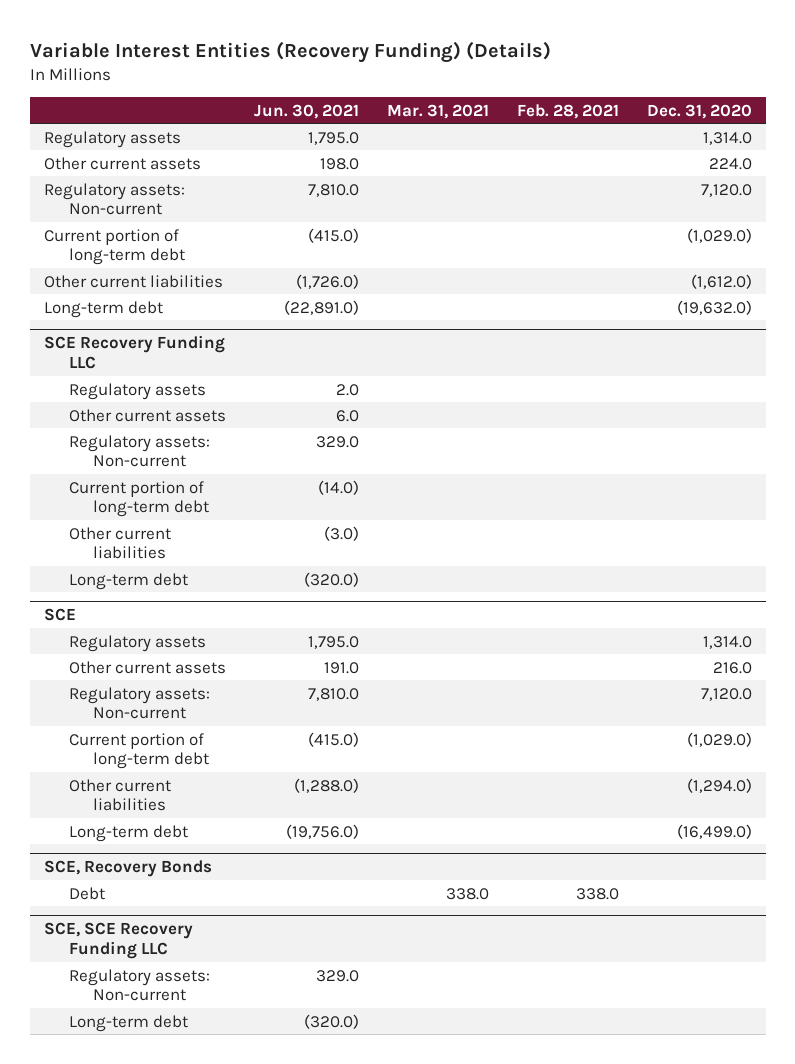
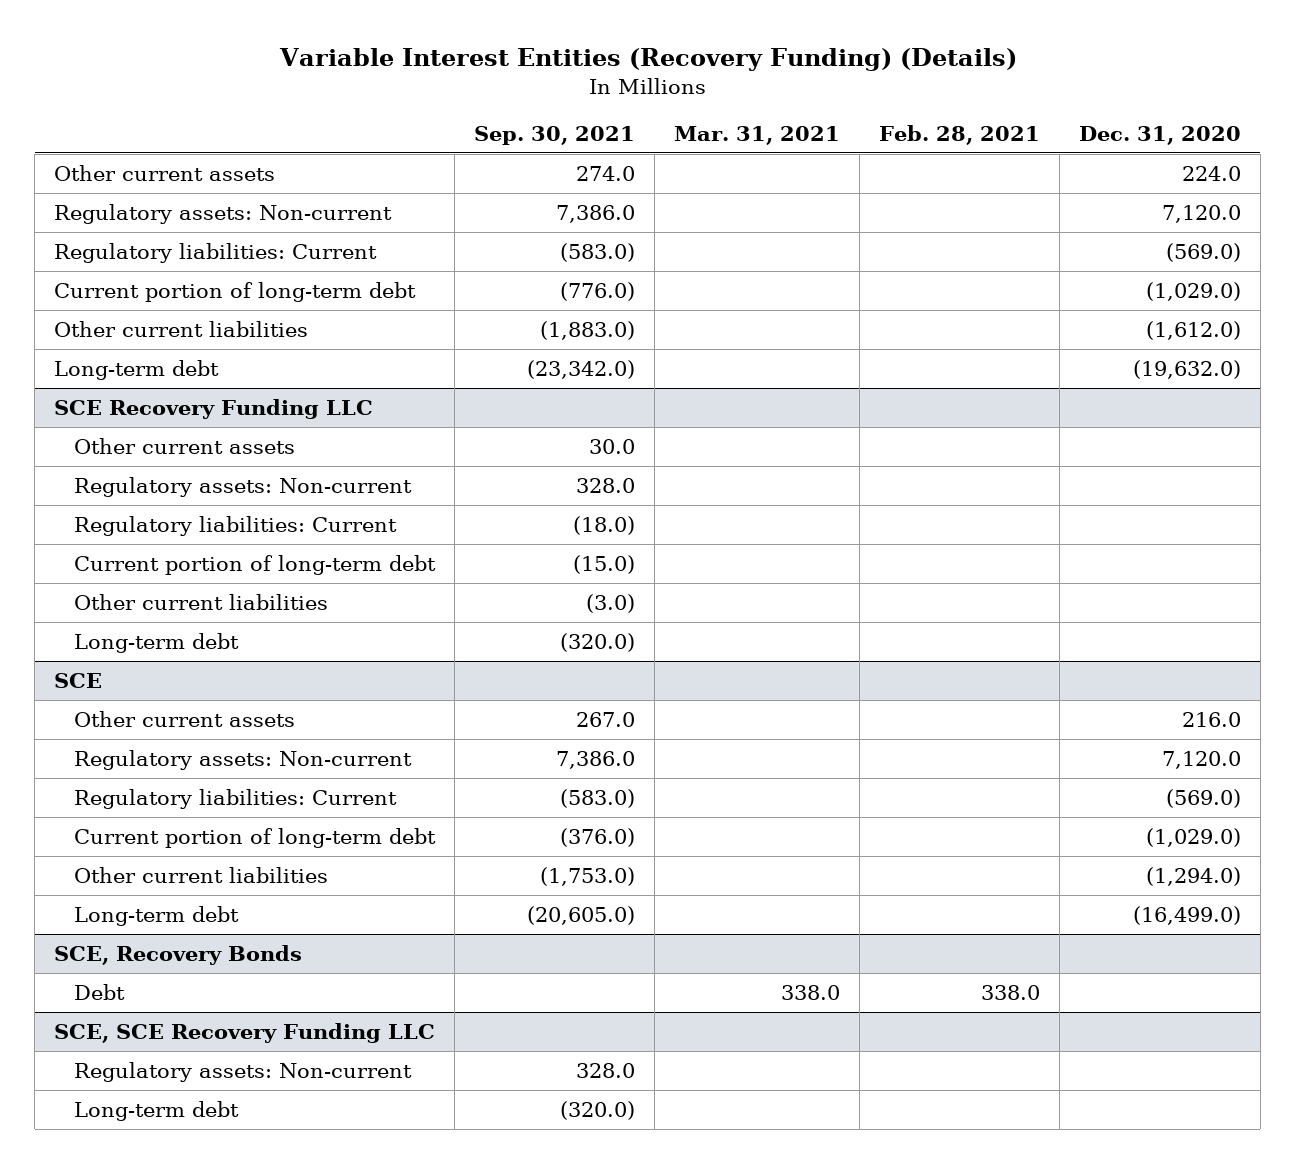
- | Jun. 30, 2021 | Mar. 31, 2021 | Feb. 28, 2021 | Dec. 31, 2020
+ | Sep. 30, 2021 | Mar. 31, 2021 | Feb. 28, 2021 | Dec. 31, 2020
- Regulatory assets | 1,795.0 | | | 1,314.0
+ Regulatory liabilities: Current | (583.0) | | | (569.0)
@ SCE Recovery Funding LLC
- Regulatory assets | 2.0 | | |
+ Regulatory liabilities: Current | (18.0) | | |
@ SCE
- Regulatory assets | 1,795.0 | | | 1,314.0
+ Regulatory liabilities: Current | (583.0) | | | (569.0)

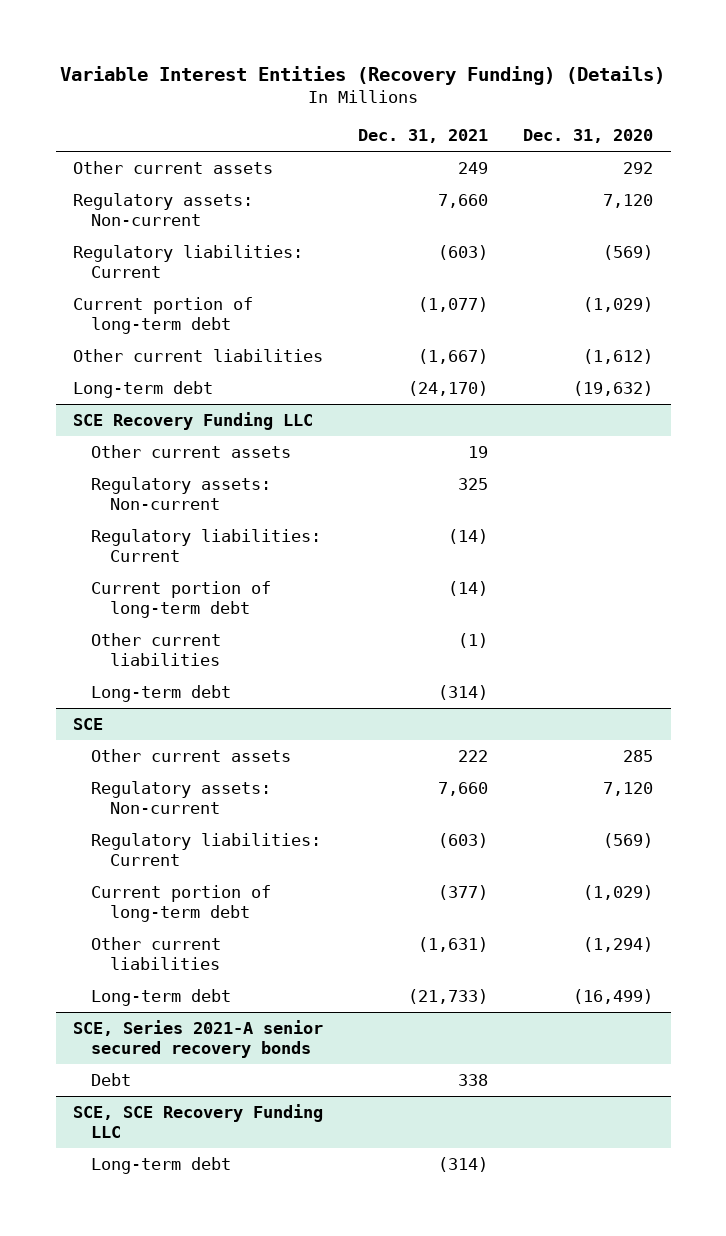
- | Sep. 30, 2021 | Mar. 31, 2021 | Feb. 28, 2021 | Dec. 31, 2020
+ | Dec. 31, 2021 | Dec. 31, 2020
- Other current assets | 274.0 | | | 224.0
- Regulatory assets: Non-current | 7,386.0 | | | 7,120.0
- Regulatory liabilities: Current | (583.0) | | | (569.0)
- Current portion of long-term debt | (776.0) | | | (1,029.0)
- Other current liabilities | (1,883.0) | | | (1,612.0)
- Long-term debt | (23,342.0) | | | (19,632.0)
+ Other current assets | 249 | 292
+ Regulatory assets: Non-current | 7,660 | 7,120
+ Regulatory liabilities: Current | (603) | (569)
+ Current portion of long-term debt | (1,077) | (1,029)
+ Other current liabilities | (1,667) | (1,612)
+ Long-term debt | (24,170) | (19,632)
@ SCE
- Other current assets | 267.0 | | | 216.0
- Regulatory assets: Non-current | 7,386.0 | | | 7,120.0
- Regulatory liabilities: Current | (583.0) | | | (569.0)
- Current portion of long-term debt | (376.0) | | | (1,029.0)
- Other current liabilities | (1,753.0) | | | (1,294.0)
- Long-term debt | (20,605.0) | | | (16,499.0)
- SCE, Recovery Bonds
@ SCE
+ Other current assets | 222 | 285
+ Regulatory assets: Non-current | 7,660 | 7,120
+ Regulatory liabilities: Current | (603) | (569)
+ Current portion of long-term debt | (377) | (1,029)
+ Other current liabilities | (1,631) | (1,294)
+ Long-term debt | (21,733) | (16,499)
+ SCE, Series 2021-A senior secured recovery bonds
@ SCE, SCE Recovery Funding LLC
- Regulatory assets: Non-current | 328.0 | | |

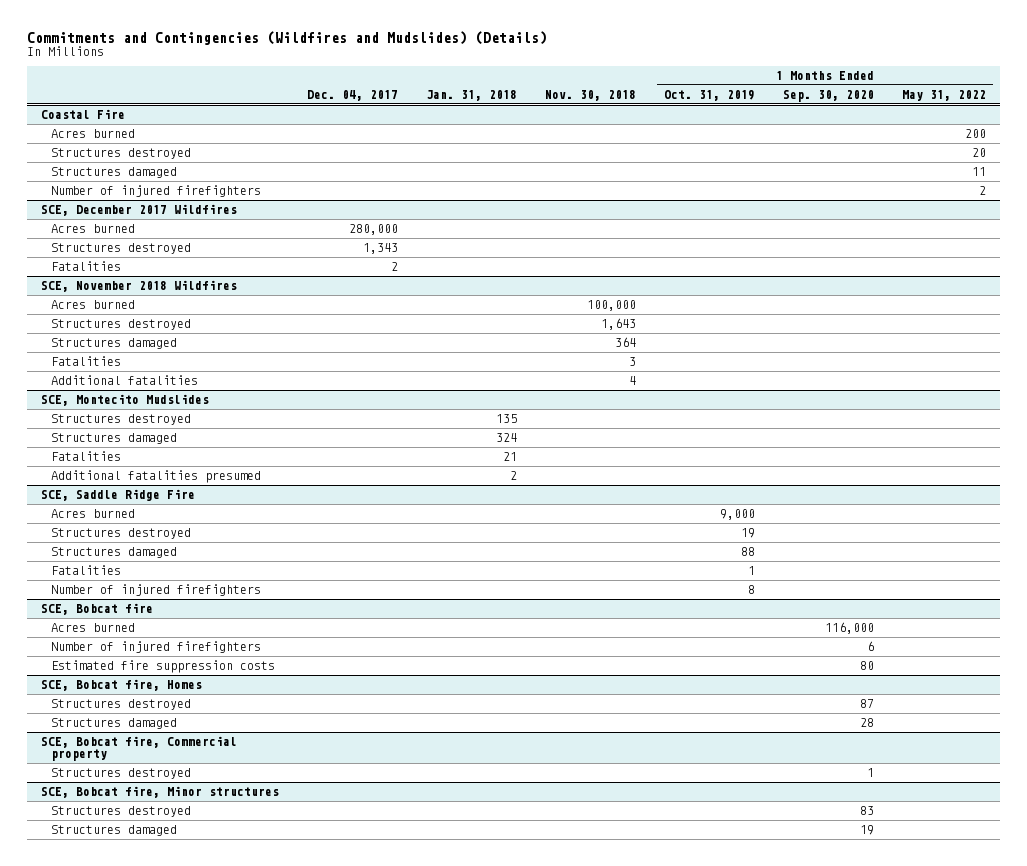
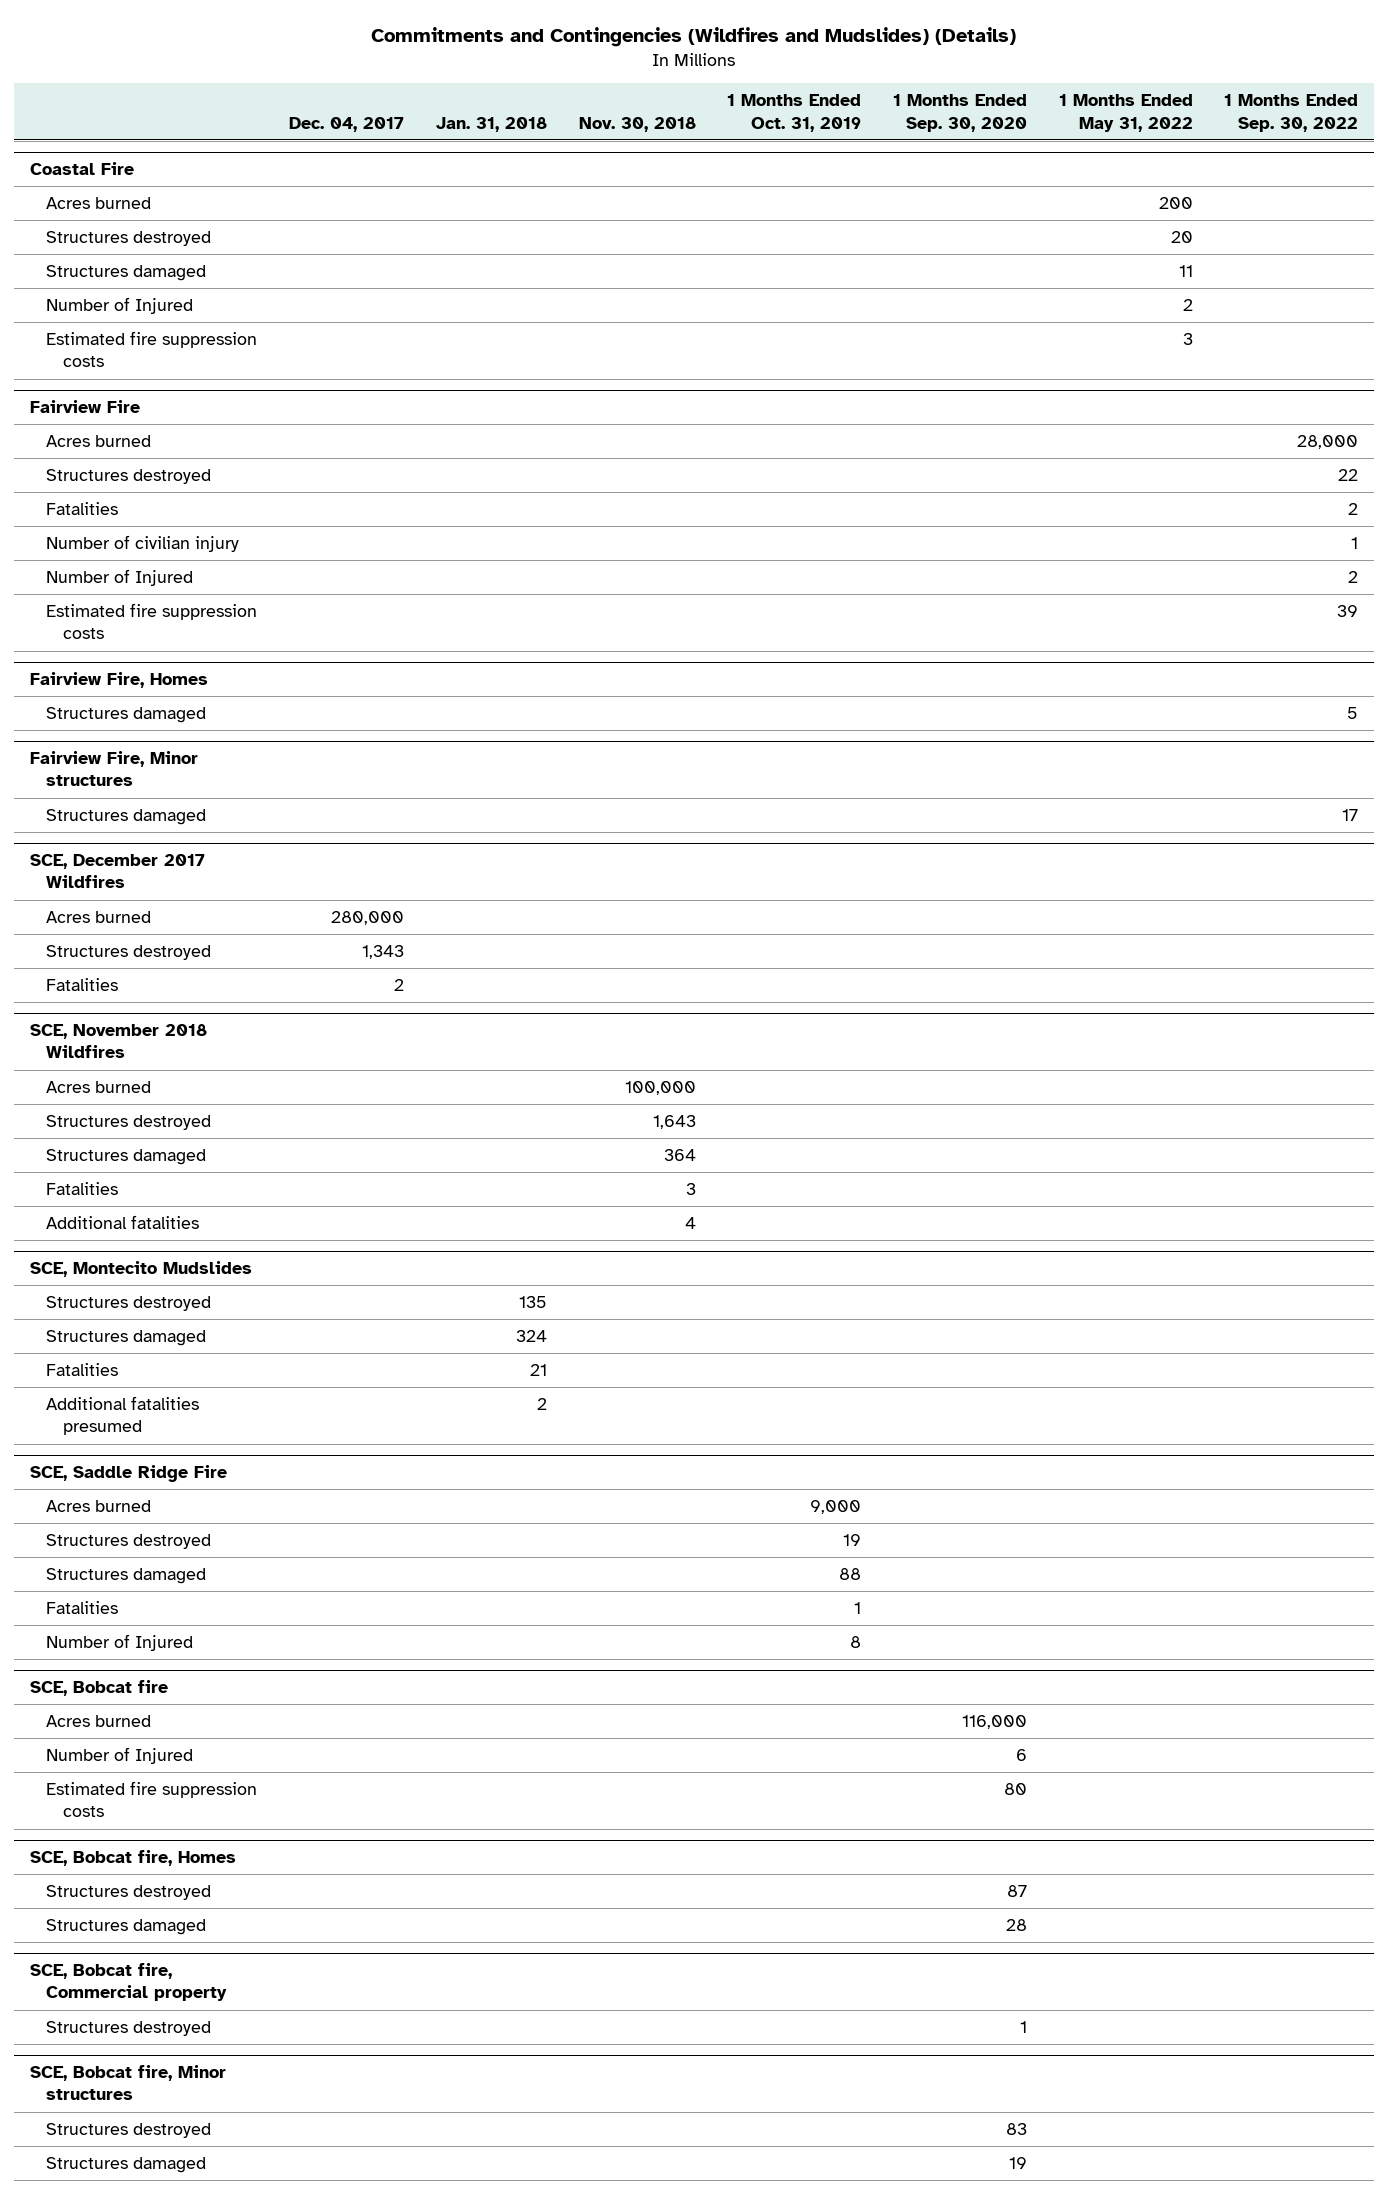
- | Dec. 04, 2017 | Jan. 31, 2018 | Nov. 30, 2018 | 1 Months Ended Oct. 31, 2019 | 1 Months Ended Sep. 30, 2020 | 1 Months Ended May 31, 2022
+ | Dec. 04, 2017 | Jan. 31, 2018 | Nov. 30, 2018 | 1 Months Ended Oct. 31, 2019 | 1 Months Ended Sep. 30, 2020 | 1 Months Ended May 31, 2022 | 1 Months Ended Sep. 30, 2022
@ Coastal Fire
- Number of injured firefighters | | | | | | 2
+ Number of Injured | | | | | | 2 |
+ Estimated fire suppression costs | | | | | | 3 |
+ Fairview Fire
+ Acres burned | | | | | | | 28,000
+ Structures destroyed | | | | | | | 22
+ Fatalities | | | | | | | 2
+ Number of civilian injury | | | | | | | 1
+ Number of Injured | | | | | | | 2
+ Estimated fire suppression costs | | | | | | | 39
+ Fairview Fire, Homes
+ Structures damaged | | | | | | | 5
+ Fairview Fire, Minor structures
+ Structures damaged | | | | | | | 17
@ SCE, Saddle Ridge Fire
- Number of injured firefighters | | | | 8 | |
+ Number of Injured | | | | 8 | | |
@ SCE, Bobcat fire
- Number of injured firefighters | | | | | 6 |
+ Number of Injured | | | | | 6 | |

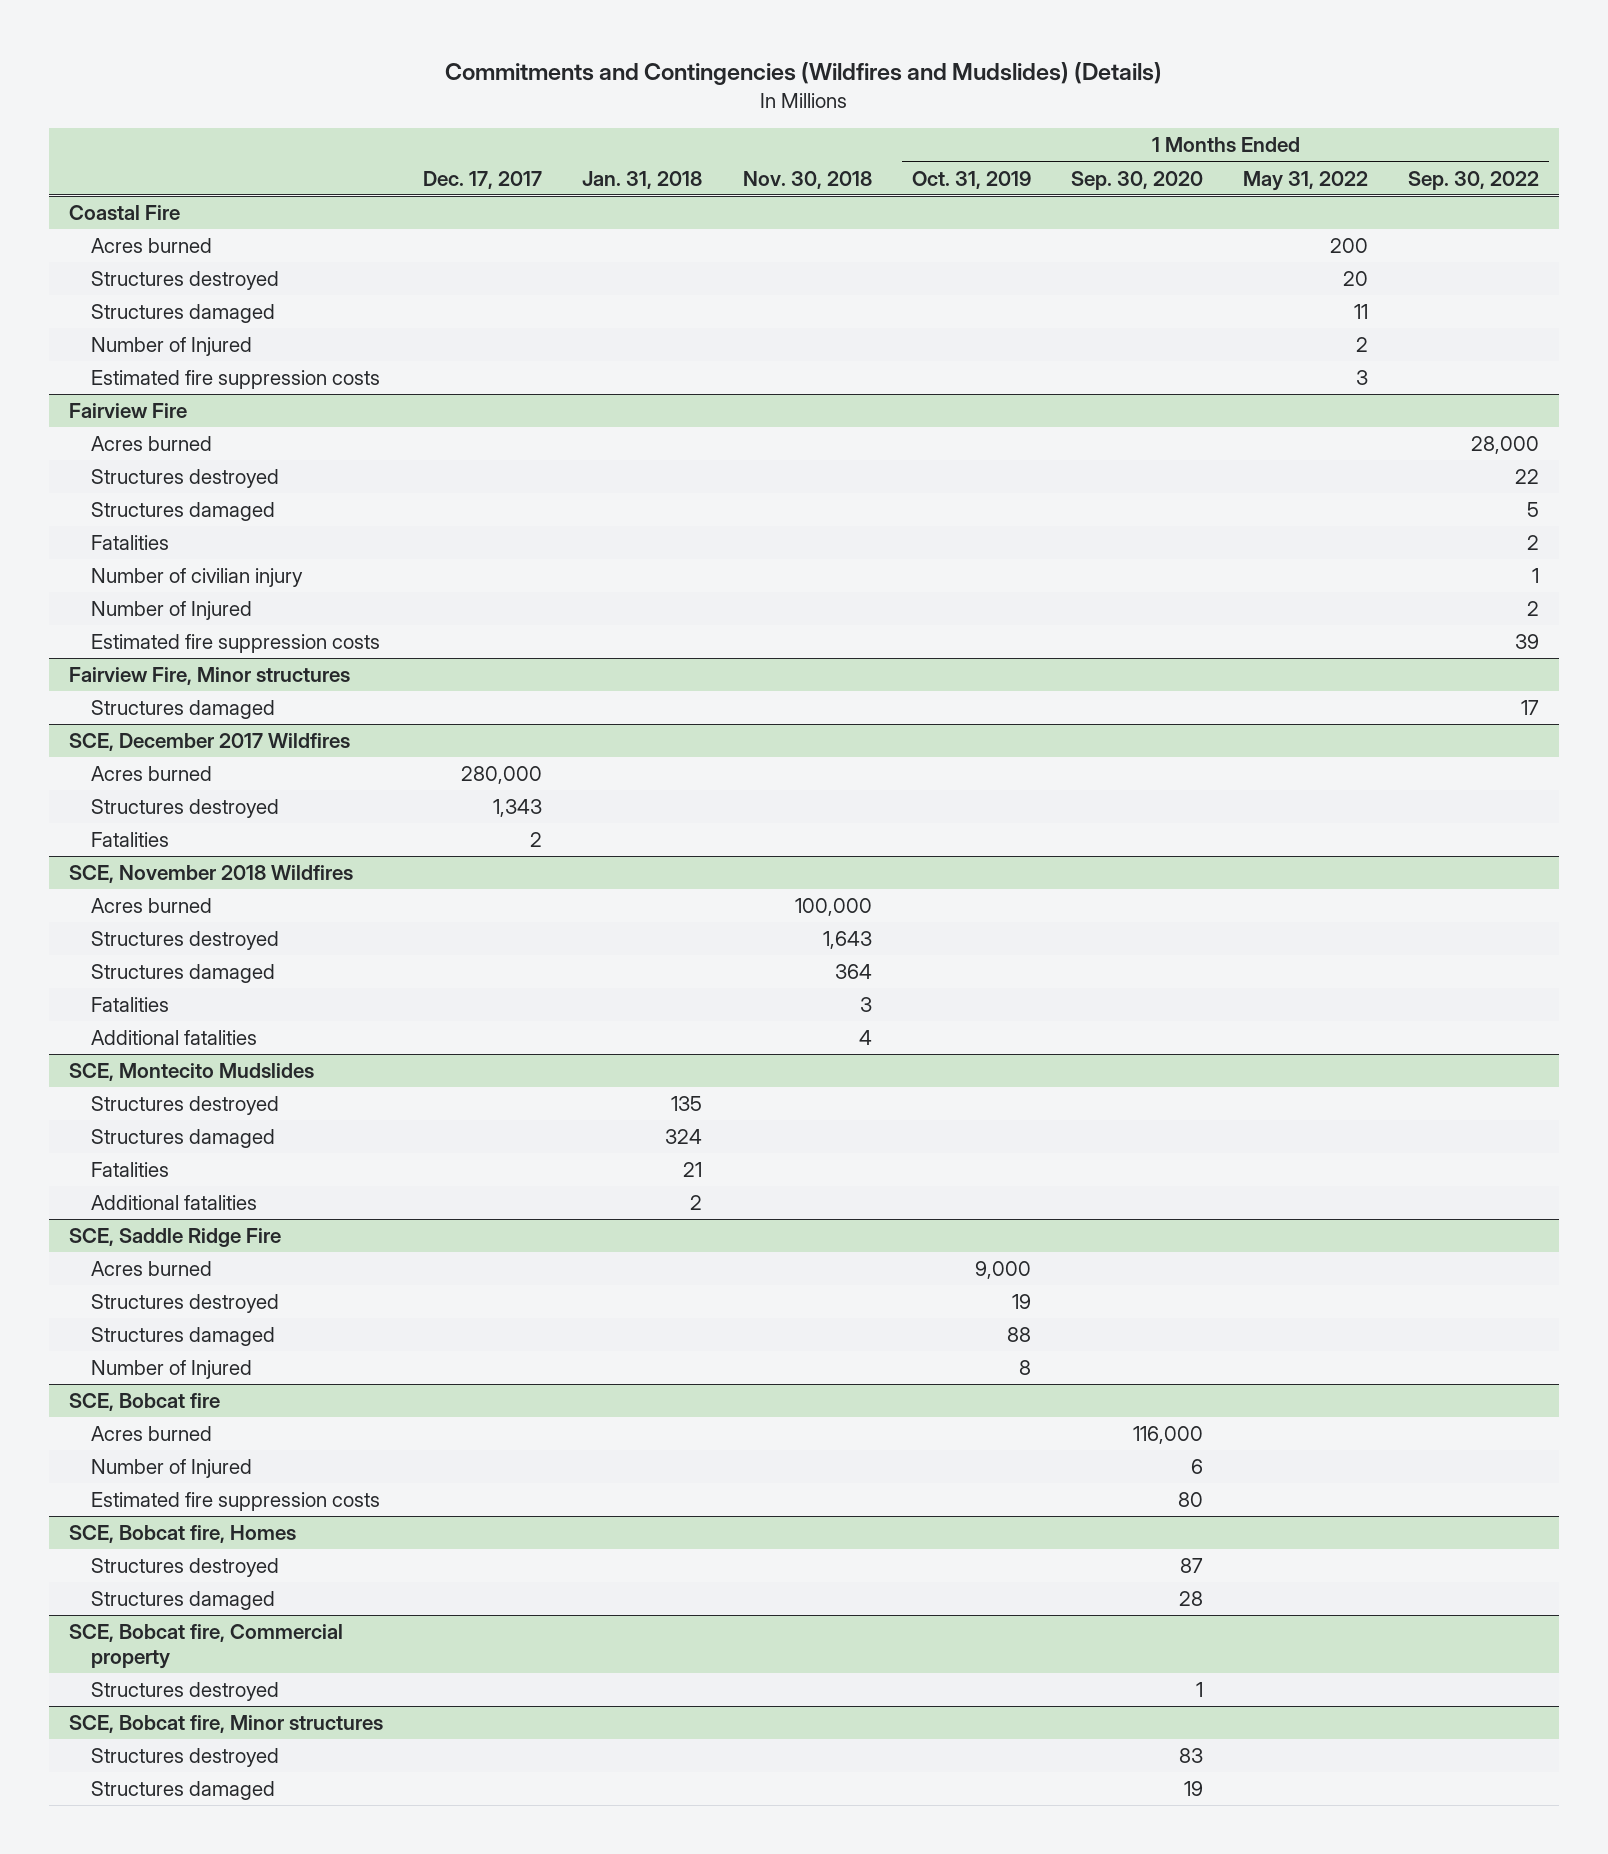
- | Dec. 04, 2017 | Jan. 31, 2018 | Nov. 30, 2018 | 1 Months Ended Oct. 31, 2019 | 1 Months Ended Sep. 30, 2020 | 1 Months Ended May 31, 2022 | 1 Months Ended Sep. 30, 2022
+ | Dec. 17, 2017 | Jan. 31, 2018 | Nov. 30, 2018 | 1 Months Ended Oct. 31, 2019 | 1 Months Ended Sep. 30, 2020 | 1 Months Ended May 31, 2022 | 1 Months Ended Sep. 30, 2022
@ Fairview Fire
+ Structures damaged | | | | | | | 5
- Fairview Fire, Homes
- Structures damaged | | | | | | | 5
@ SCE, Montecito Mudslides
- Additional fatalities presumed | | 2 | | | | |
+ Additional fatalities | | 2 | | | | |
@ SCE, Saddle Ridge Fire
- Fatalities | | | | 1 | | |

